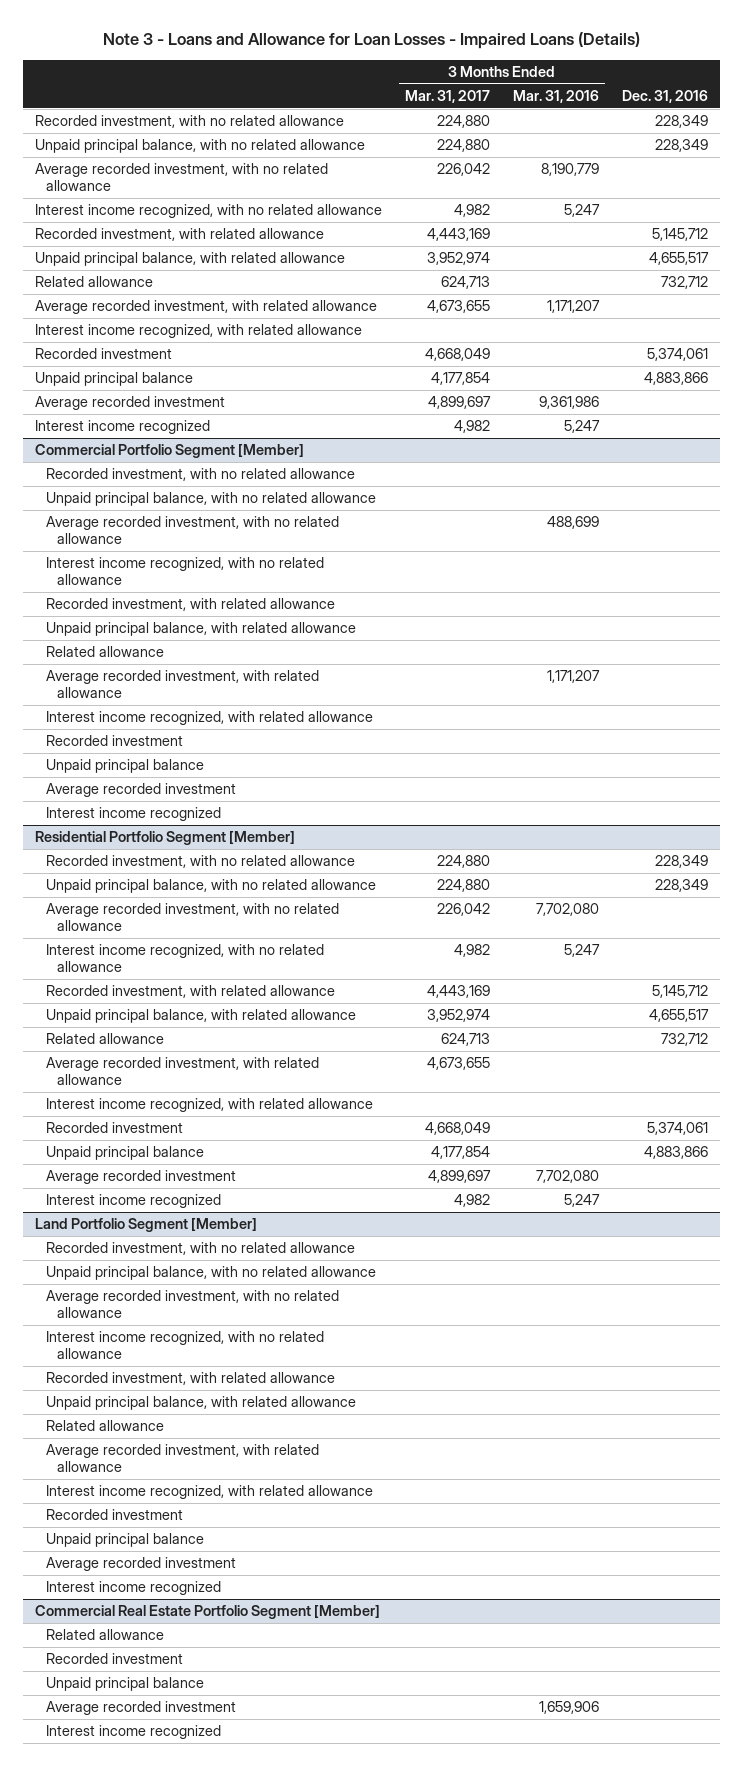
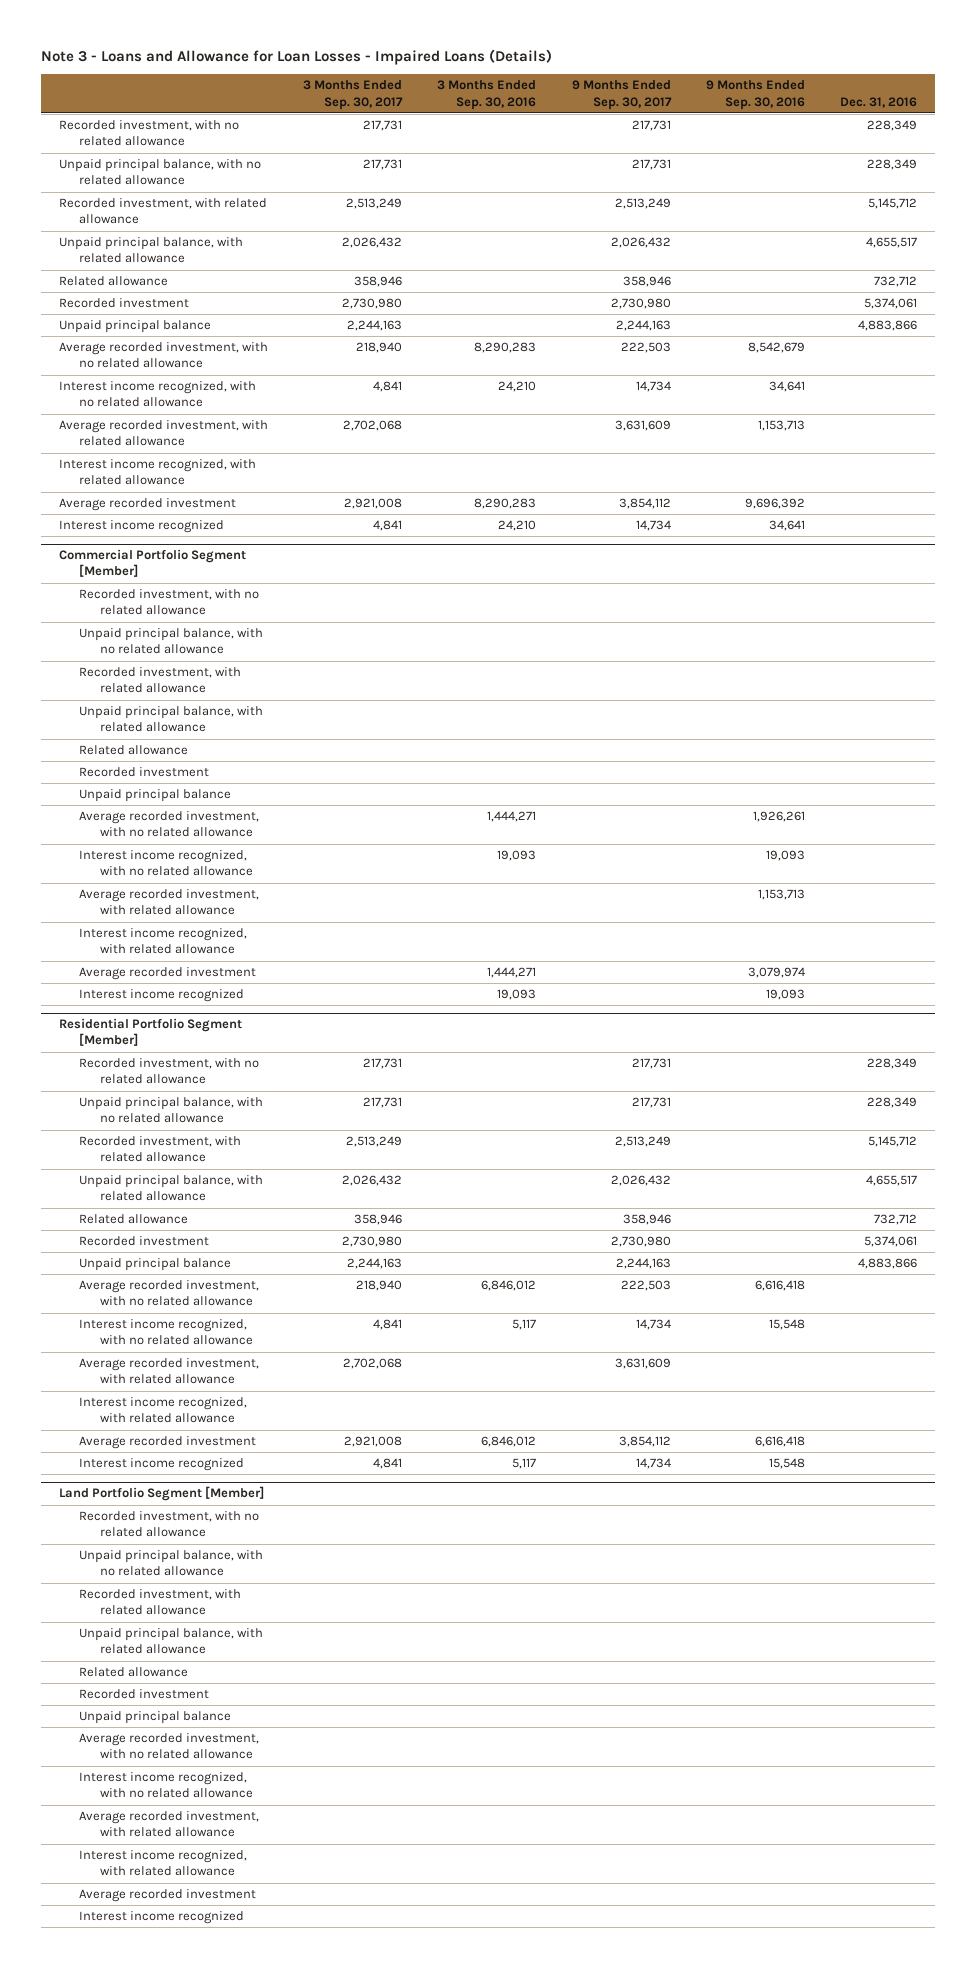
- | 3 Months Ended Mar. 31, 2017 | 3 Months Ended Mar. 31, 2016 | Dec. 31, 2016
+ | 3 Months Ended Sep. 30, 2017 | 3 Months Ended Sep. 30, 2016 | 9 Months Ended Sep. 30, 2017 | 9 Months Ended Sep. 30, 2016 | Dec. 31, 2016
moved down: Average recorded investment, with no related allowance | 218,940 | 8,290,283 | 222,503 | 8,542,679 |
moved down: Interest income recognized, with no related allowance | 4,841 | 24,210 | 14,734 | 34,641 |
moved down: Average recorded investment, with related allowance | 2,702,068 | | 3,631,609 | 1,153,713 |
moved down: Interest income recognized, with related allowance
@ Commercial Portfolio Segment [Member]
moved down: Average recorded investment, with no related allowance | | 1,444,271 | | 1,926,261 |
moved down: Interest income recognized, with no related allowance | | 19,093 | | 19,093 |
moved down: Average recorded investment, with related allowance | | | | 1,153,713 |
moved down: Interest income recognized, with related allowance
@ Residential Portfolio Segment [Member]
moved down: Average recorded investment, with no related allowance | 218,940 | 6,846,012 | 222,503 | 6,616,418 |
moved down: Interest income recognized, with no related allowance | 4,841 | 5,117 | 14,734 | 15,548 |
moved down: Average recorded investment, with related allowance | 2,702,068 | | 3,631,609 | |
moved down: Interest income recognized, with related allowance
@ Land Portfolio Segment [Member]
moved down: Average recorded investment, with no related allowance
moved down: Interest income recognized, with no related allowance
moved down: Average recorded investment, with related allowance
moved down: Interest income recognized, with related allowance
- Commercial Real Estate Portfolio Segment [Member]
- Related allowance
- Recorded investment
- Unpaid principal balance
- Average recorded investment | | 1,659,906 |
- Interest income recognized

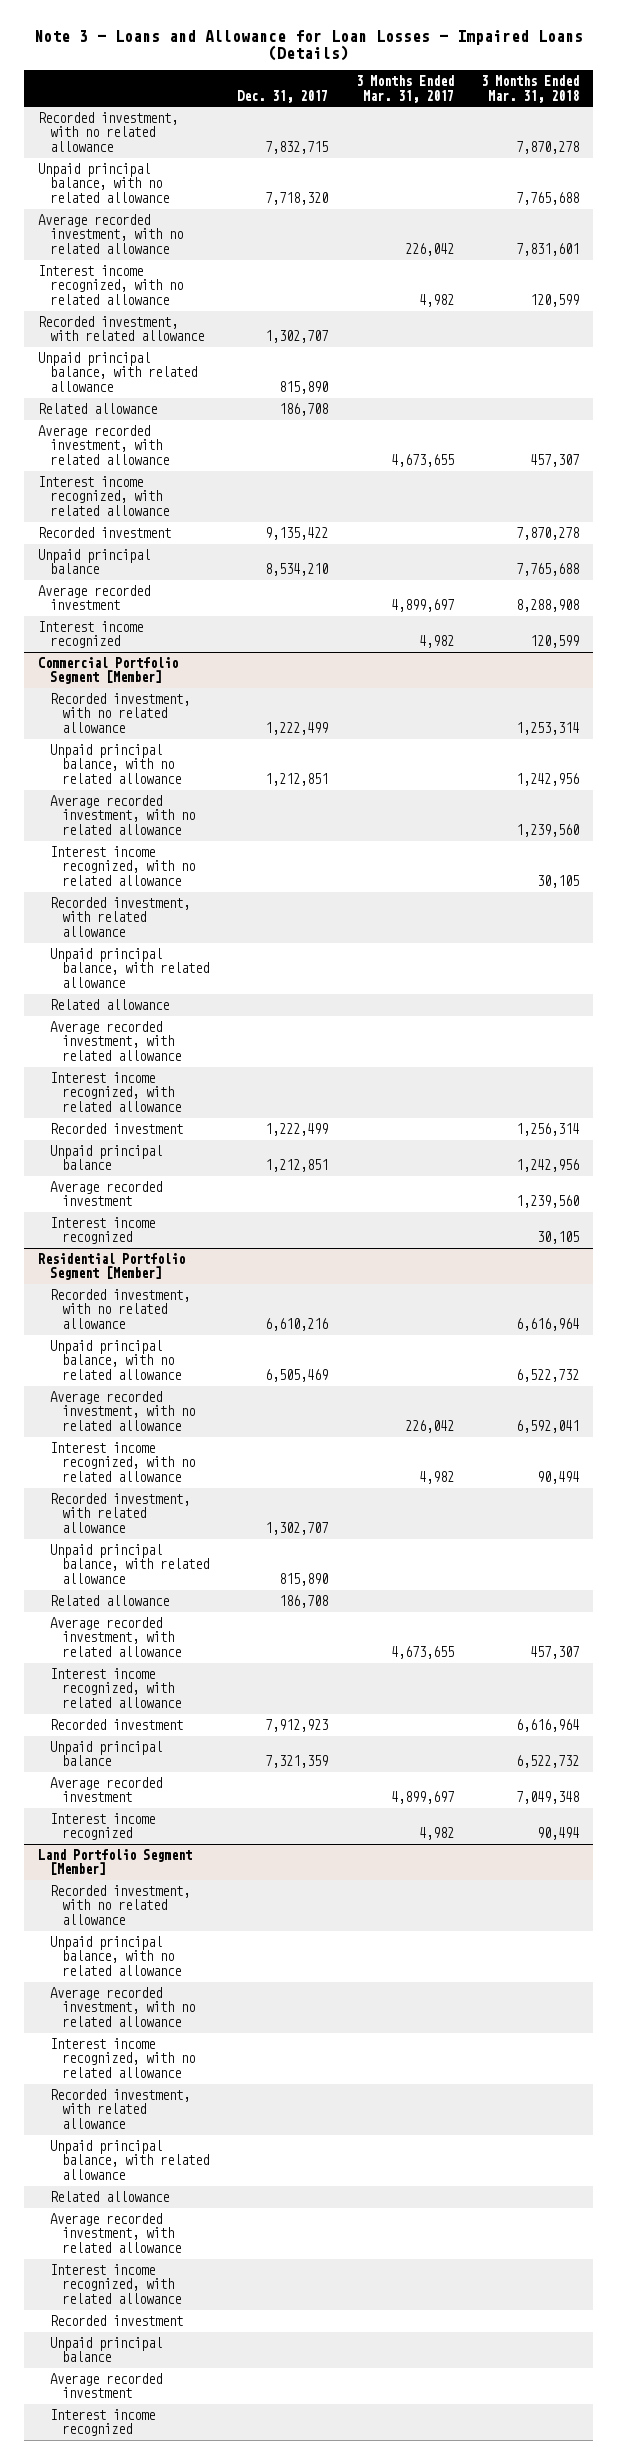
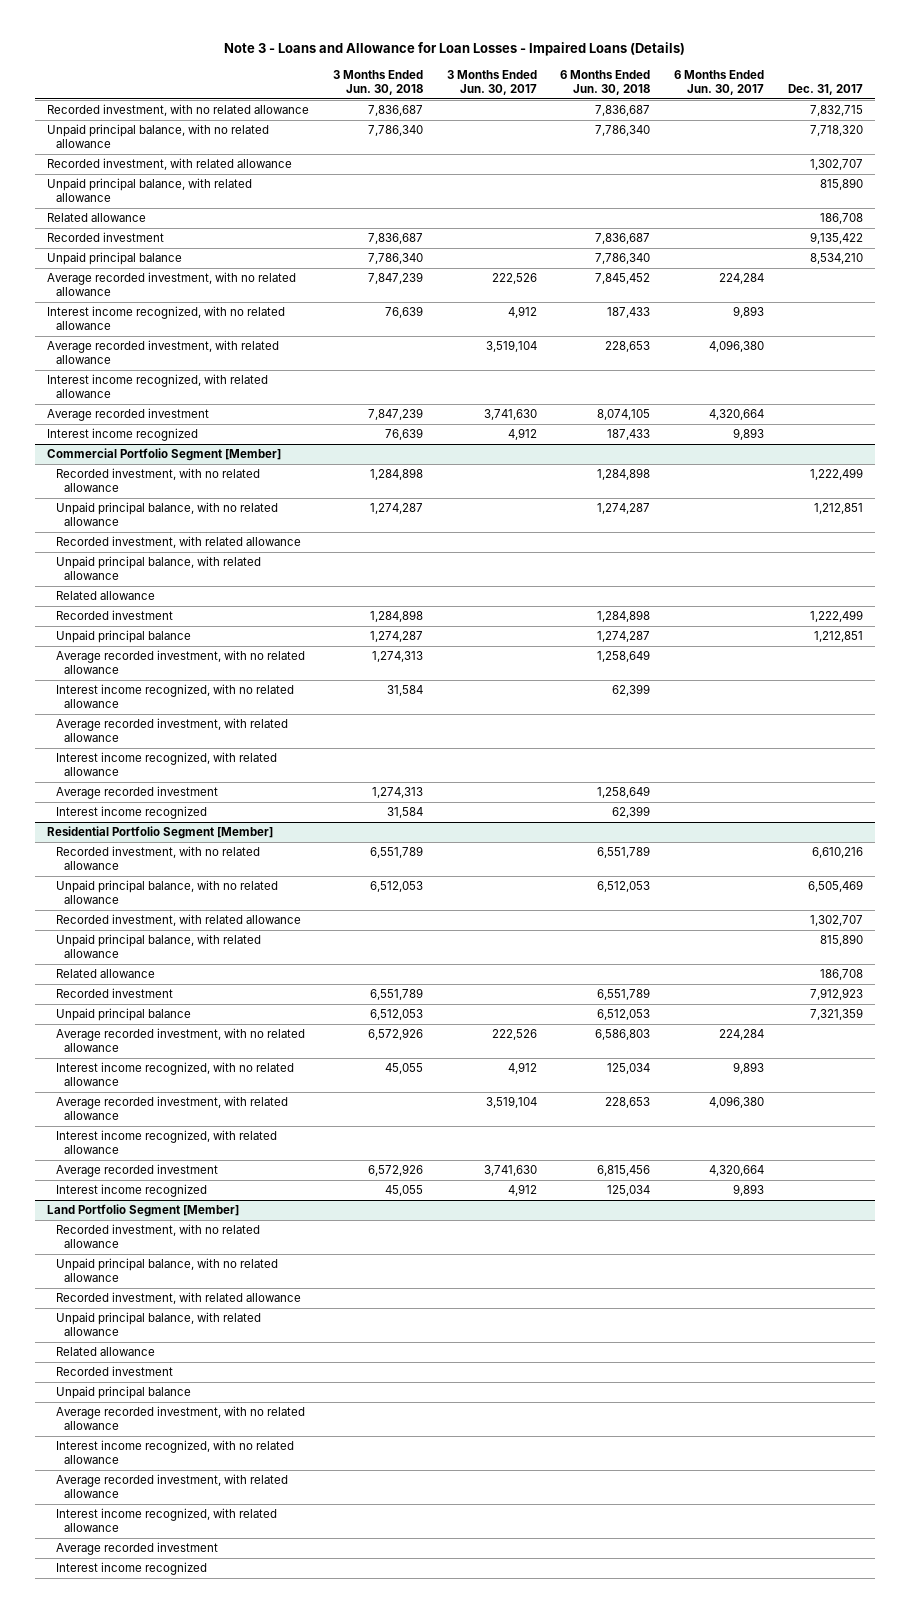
- | Dec. 31, 2017 | 3 Months Ended Mar. 31, 2017 | 3 Months Ended Mar. 31, 2018
+ | 3 Months Ended Jun. 30, 2018 | 3 Months Ended Jun. 30, 2017 | 6 Months Ended Jun. 30, 2018 | 6 Months Ended Jun. 30, 2017 | Dec. 31, 2017
moved down: Average recorded investment, with no related allowance | 7,847,239 | 222,526 | 7,845,452 | 224,284 |
moved down: Interest income recognized, with no related allowance | 76,639 | 4,912 | 187,433 | 9,893 |
moved down: Average recorded investment, with related allowance | | 3,519,104 | 228,653 | 4,096,380 |
moved down: Interest income recognized, with related allowance
@ Commercial Portfolio Segment [Member]
moved down: Average recorded investment, with no related allowance | 1,274,313 | | 1,258,649 | |
moved down: Interest income recognized, with no related allowance | 31,584 | | 62,399 | |
moved down: Average recorded investment, with related allowance
moved down: Interest income recognized, with related allowance
@ Residential Portfolio Segment [Member]
moved down: Average recorded investment, with no related allowance | 6,572,926 | 222,526 | 6,586,803 | 224,284 |
moved down: Interest income recognized, with no related allowance | 45,055 | 4,912 | 125,034 | 9,893 |
moved down: Average recorded investment, with related allowance | | 3,519,104 | 228,653 | 4,096,380 |
moved down: Interest income recognized, with related allowance
@ Land Portfolio Segment [Member]
moved down: Average recorded investment, with no related allowance
moved down: Interest income recognized, with no related allowance
moved down: Average recorded investment, with related allowance
moved down: Interest income recognized, with related allowance

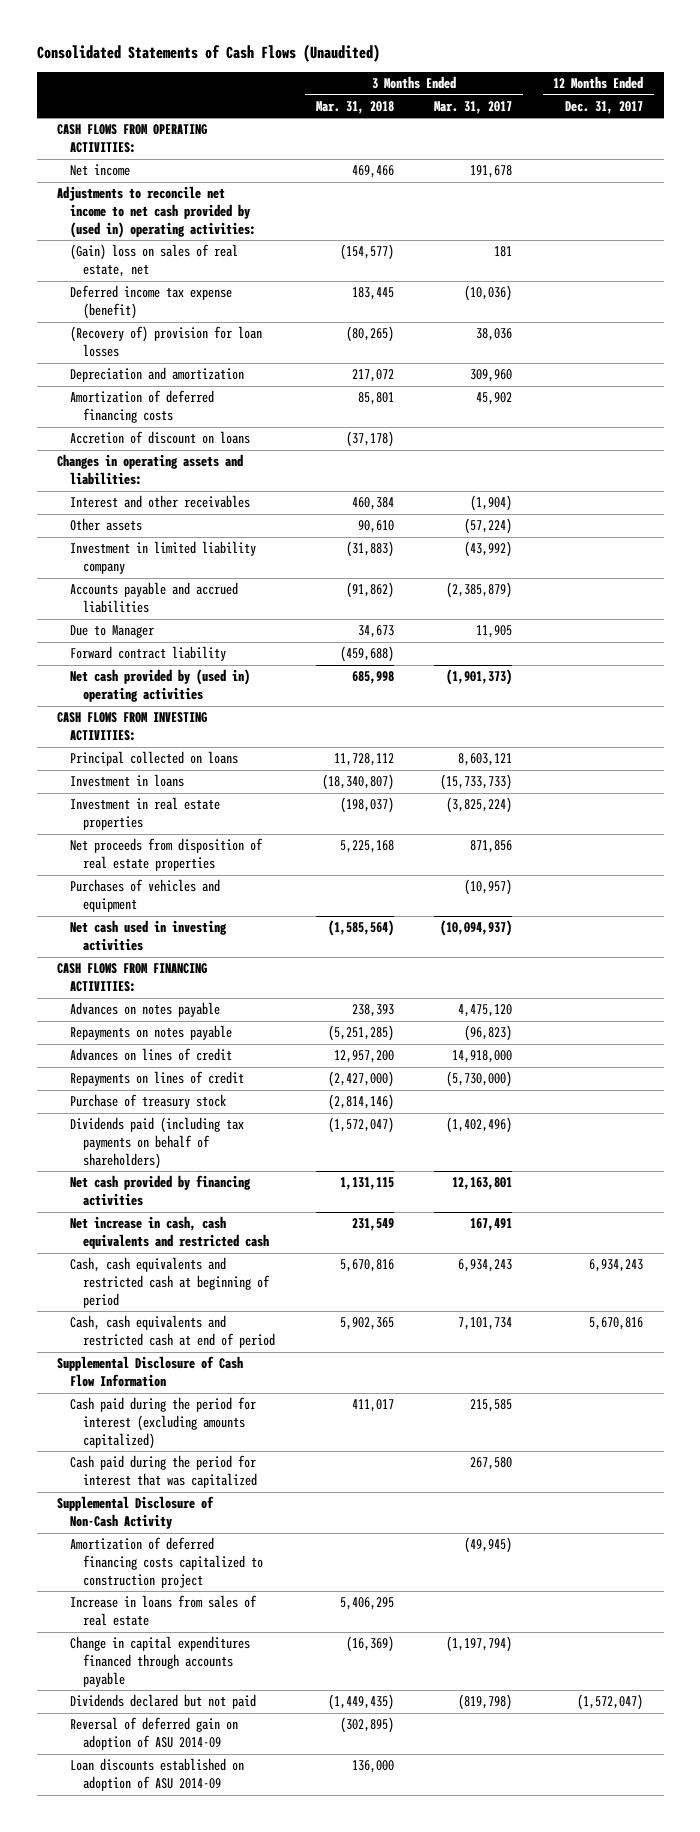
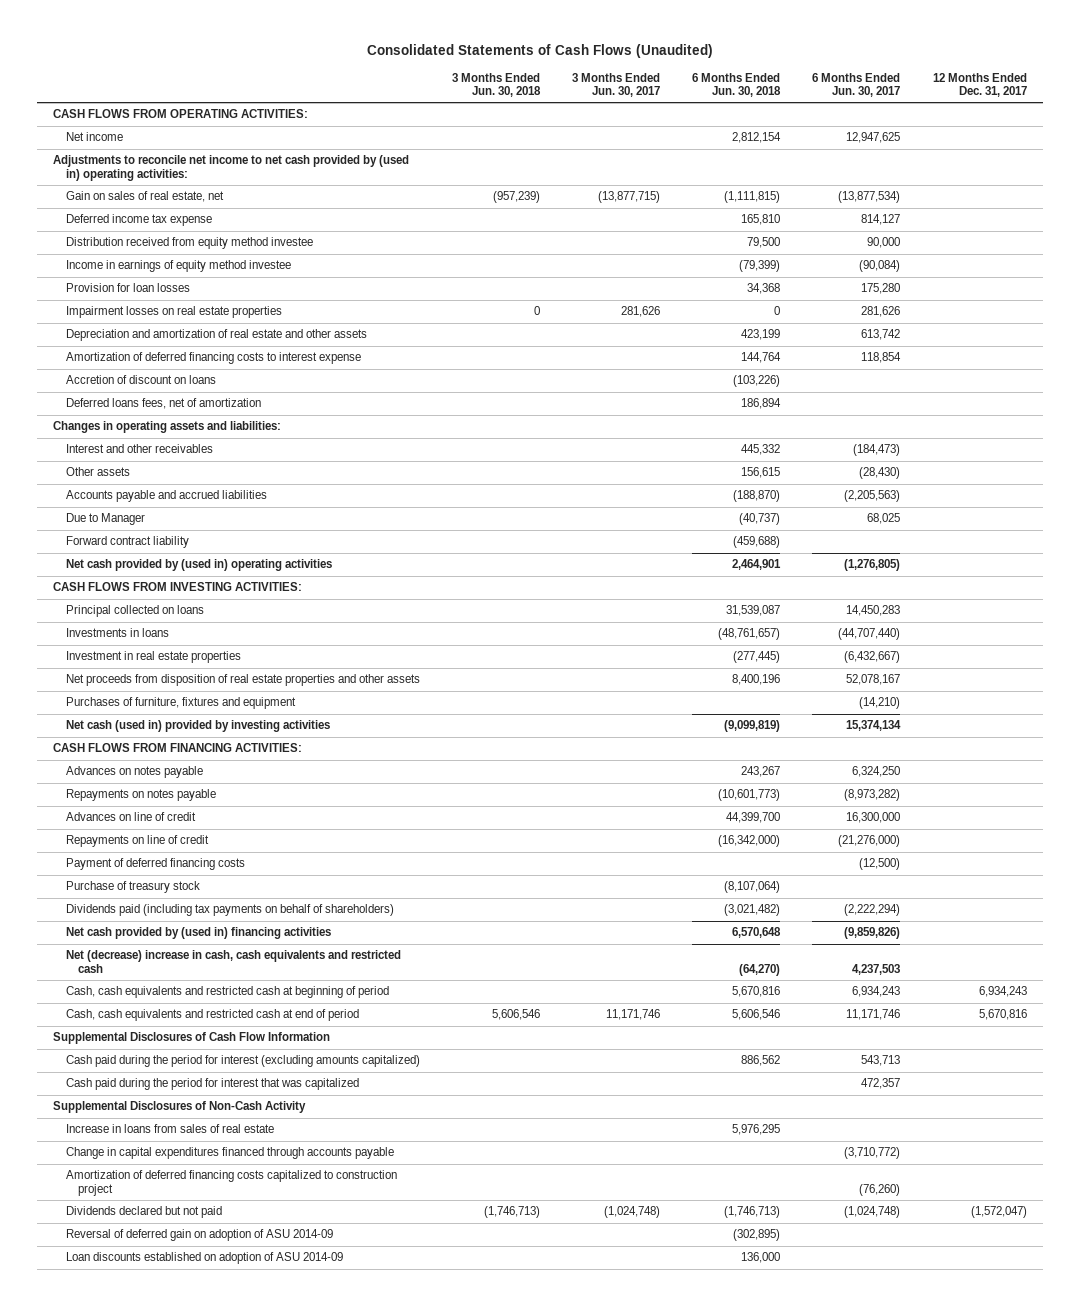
- | 3 Months Ended Mar. 31, 2018 | 3 Months Ended Mar. 31, 2017 | 12 Months Ended Dec. 31, 2017
+ | 3 Months Ended Jun. 30, 2018 | 3 Months Ended Jun. 30, 2017 | 6 Months Ended Jun. 30, 2018 | 6 Months Ended Jun. 30, 2017 | 12 Months Ended Dec. 31, 2017
- (Gain) loss on sales of real estate, net | (154,577) | 181 |
- Deferred income tax expense (benefit) | 183,445 | (10,036) |
- (Recovery of) provision for loan losses | (80,265) | 38,036 |
- Depreciation and amortization | 217,072 | 309,960 |
- Amortization of deferred financing costs | 85,801 | 45,902 |
+ Gain on sales of real estate, net | (957,239) | (13,877,715) | (1,111,815) | (13,877,534) |
+ Deferred income tax expense | | | 165,810 | 814,127 |
+ Distribution received from equity method investee | | | 79,500 | 90,000 |
+ Income in earnings of equity method investee | | | (79,399) | (90,084) |
+ Provision for loan losses | | | 34,368 | 175,280 |
+ Impairment losses on real estate properties | 0 | 281,626 | 0 | 281,626 |
+ Depreciation and amortization of real estate and other assets | | | 423,199 | 613,742 |
+ Amortization of deferred financing costs to interest expense | | | 144,764 | 118,854 |
+ Deferred loans fees, net of amortization | | | 186,894 | |
- Investment in limited liability company | (31,883) | (43,992) |
- Investment in loans | (18,340,807) | (15,733,733) |
+ Investments in loans | | | (48,761,657) | (44,707,440) |
- Net proceeds from disposition of real estate properties | 5,225,168 | 871,856 |
- Purchases of vehicles and equipment | | (10,957) |
- Net cash used in investing activities | (1,585,564) | (10,094,937) |
+ Net proceeds from disposition of real estate properties and other assets | | | 8,400,196 | 52,078,167 |
+ Purchases of furniture, fixtures and equipment | | | | (14,210) |
+ Net cash (used in) provided by investing activities | | | (9,099,819) | 15,374,134 |
- Advances on lines of credit | 12,957,200 | 14,918,000 |
- Repayments on lines of credit | (2,427,000) | (5,730,000) |
+ Advances on line of credit | | | 44,399,700 | 16,300,000 |
+ Repayments on line of credit | | | (16,342,000) | (21,276,000) |
+ Payment of deferred financing costs | | | | (12,500) |
- Net cash provided by financing activities | 1,131,115 | 12,163,801 |
- Net increase in cash, cash equivalents and restricted cash | 231,549 | 167,491 |
+ Net cash provided by (used in) financing activities | | | 6,570,648 | (9,859,826) |
+ Net (decrease) increase in cash, cash equivalents and restricted cash | | | (64,270) | 4,237,503 |
- Supplemental Disclosure of Cash Flow Information
+ Supplemental Disclosures of Cash Flow Information
- Supplemental Disclosure of Non-Cash Activity
+ Supplemental Disclosures of Non-Cash Activity
moved down: Amortization of deferred financing costs capitalized to construction project | | | | (76,260) |

